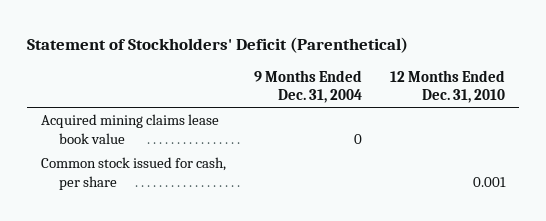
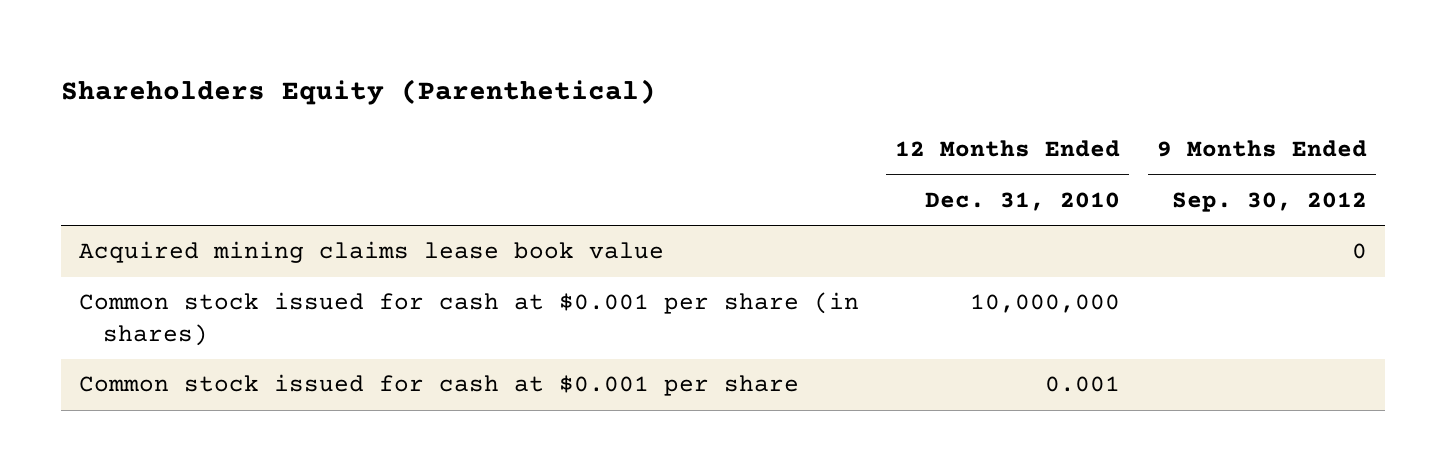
- Statement of Stockholders' Deficit (Parenthetical)
+ Shareholders Equity (Parenthetical)
- | 9 Months Ended Dec. 31, 2004 | 12 Months Ended Dec. 31, 2010
+ | 12 Months Ended Dec. 31, 2010 | 9 Months Ended Sep. 30, 2012
- Common stock issued for cash, per share | | 0.001
+ Common stock issued for cash at $0.001 per share (in shares) | 10,000,000 |
+ Common stock issued for cash at $0.001 per share | 0.001 |

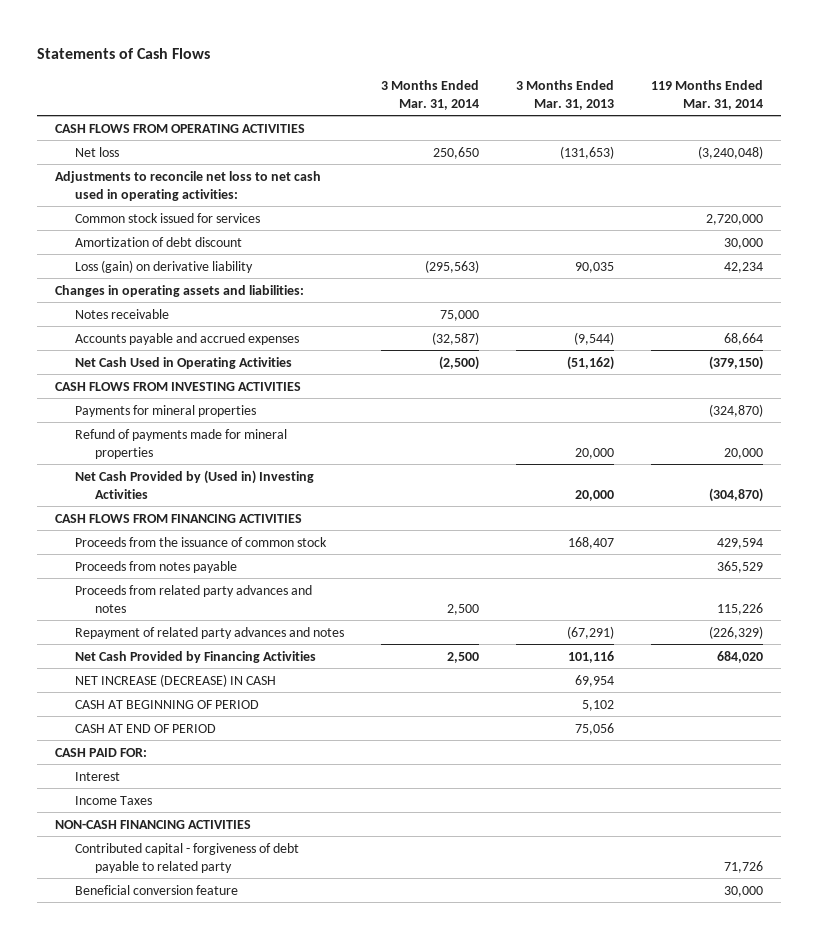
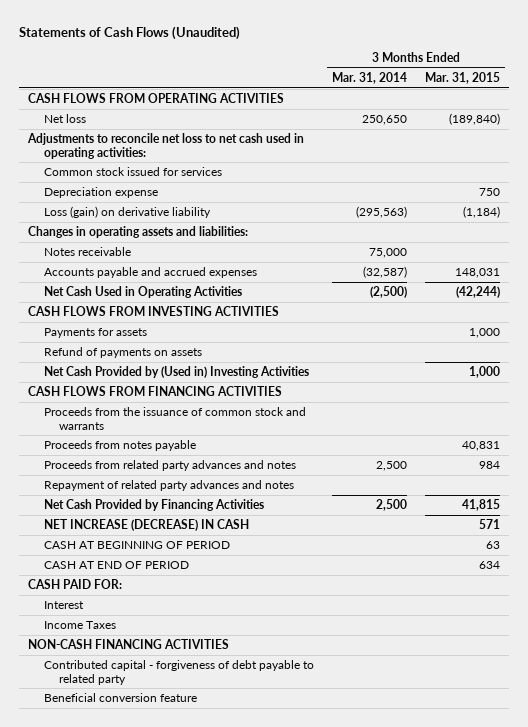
- Statements of Cash Flows
+ Statements of Cash Flows (Unaudited)
- | 3 Months Ended Mar. 31, 2014 | 3 Months Ended Mar. 31, 2013 | 119 Months Ended Mar. 31, 2014
+ | 3 Months Ended Mar. 31, 2014 | 3 Months Ended Mar. 31, 2015
- Amortization of debt discount | | | 30,000
+ Depreciation expense | | 750
- Payments for mineral properties | | | (324,870)
- Refund of payments made for mineral properties | | 20,000 | 20,000
+ Payments for assets | | 1,000
+ Refund of payments on assets
- Proceeds from the issuance of common stock | | 168,407 | 429,594
+ Proceeds from the issuance of common stock and warrants

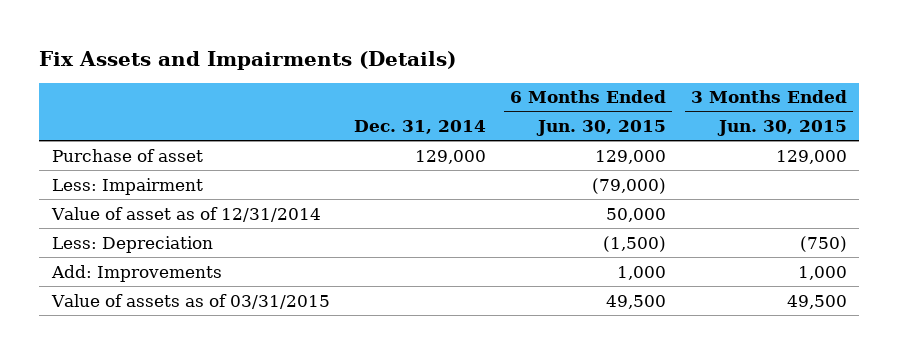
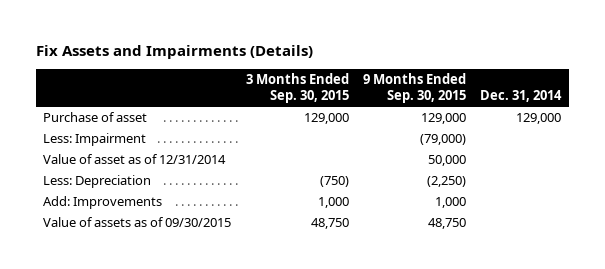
- | Dec. 31, 2014 | 6 Months Ended Jun. 30, 2015 | 3 Months Ended Jun. 30, 2015
+ | 3 Months Ended Sep. 30, 2015 | 9 Months Ended Sep. 30, 2015 | Dec. 31, 2014
- Value of assets as of 03/31/2015 | | 49,500 | 49,500
+ Value of assets as of 09/30/2015 | 48,750 | 48,750 |

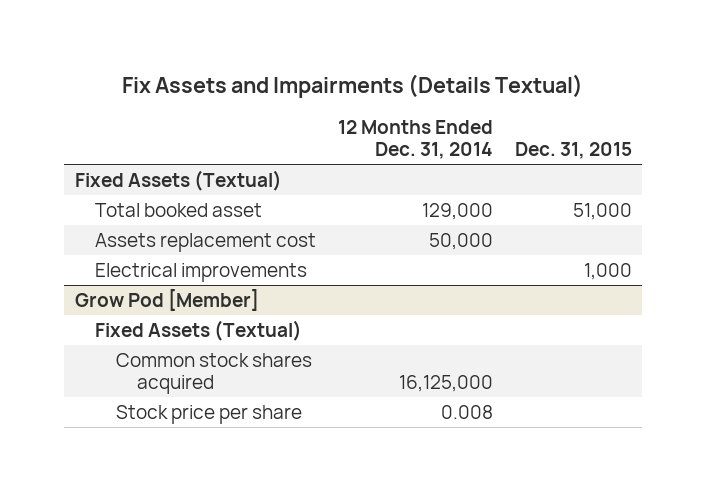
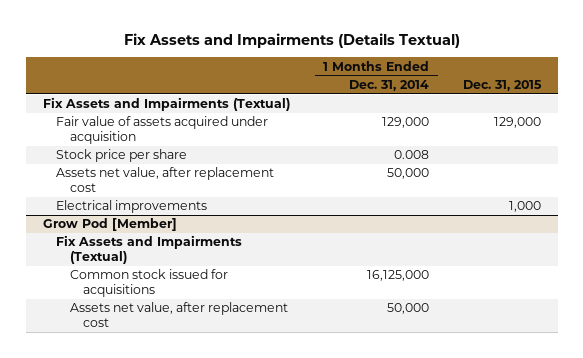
- | 12 Months Ended Dec. 31, 2014 | Dec. 31, 2015
+ | 1 Months Ended Dec. 31, 2014 | Dec. 31, 2015
- Fixed Assets (Textual)
- Total booked asset | 129,000 | 51,000
- Assets replacement cost | 50,000 |
+ Fix Assets and Impairments (Textual)
+ Fair value of assets acquired under acquisition | 129,000 | 129,000
+ Stock price per share | 0.008 |
+ Assets net value, after replacement cost | 50,000 |
@ Grow Pod [Member]
- Fixed Assets (Textual)
- Common stock shares acquired | 16,125,000 |
- Stock price per share | 0.008 |
+ Fix Assets and Impairments (Textual)
+ Common stock issued for acquisitions | 16,125,000 |
+ Assets net value, after replacement cost | 50,000 |

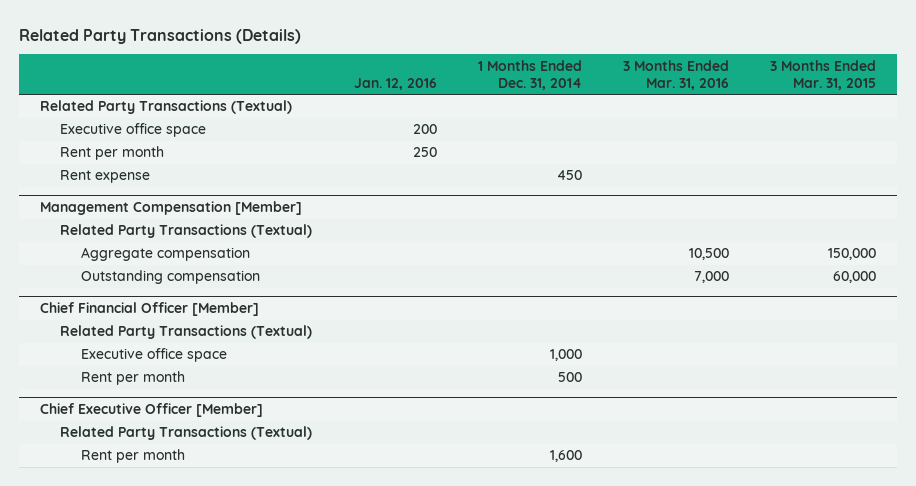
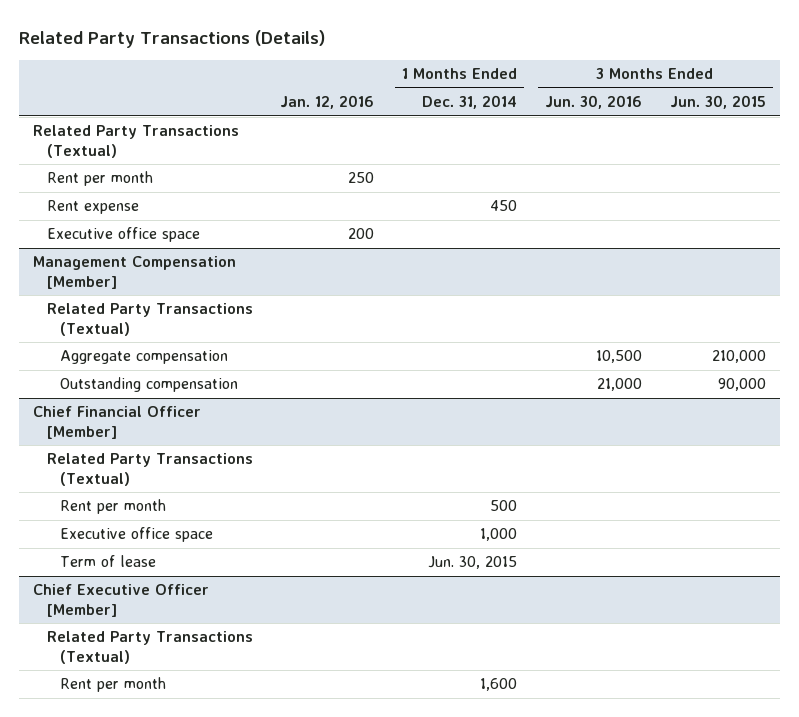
- | Jan. 12, 2016 | 1 Months Ended Dec. 31, 2014 | 3 Months Ended Mar. 31, 2016 | 3 Months Ended Mar. 31, 2015
+ | Jan. 12, 2016 | 1 Months Ended Dec. 31, 2014 | 3 Months Ended Jun. 30, 2016 | 3 Months Ended Jun. 30, 2015
moved down: Executive office space | 200 | | |
@ Chief Financial Officer [Member]
moved down: Executive office space | | 1,000 | |
+ Term of lease | | Jun. 30, 2015 | |

